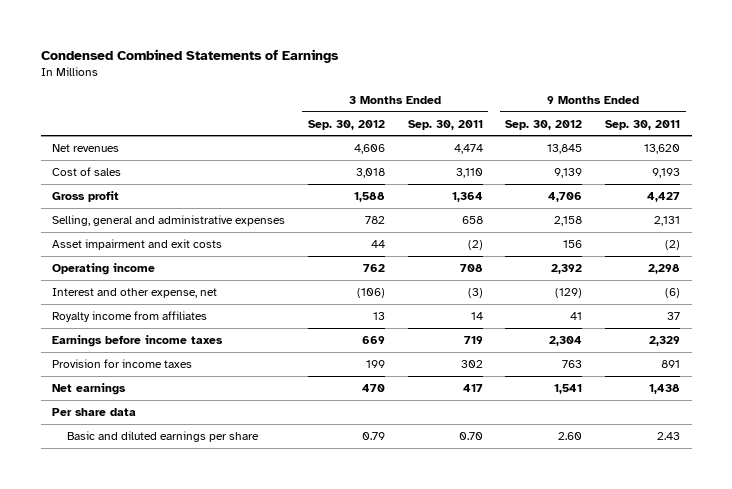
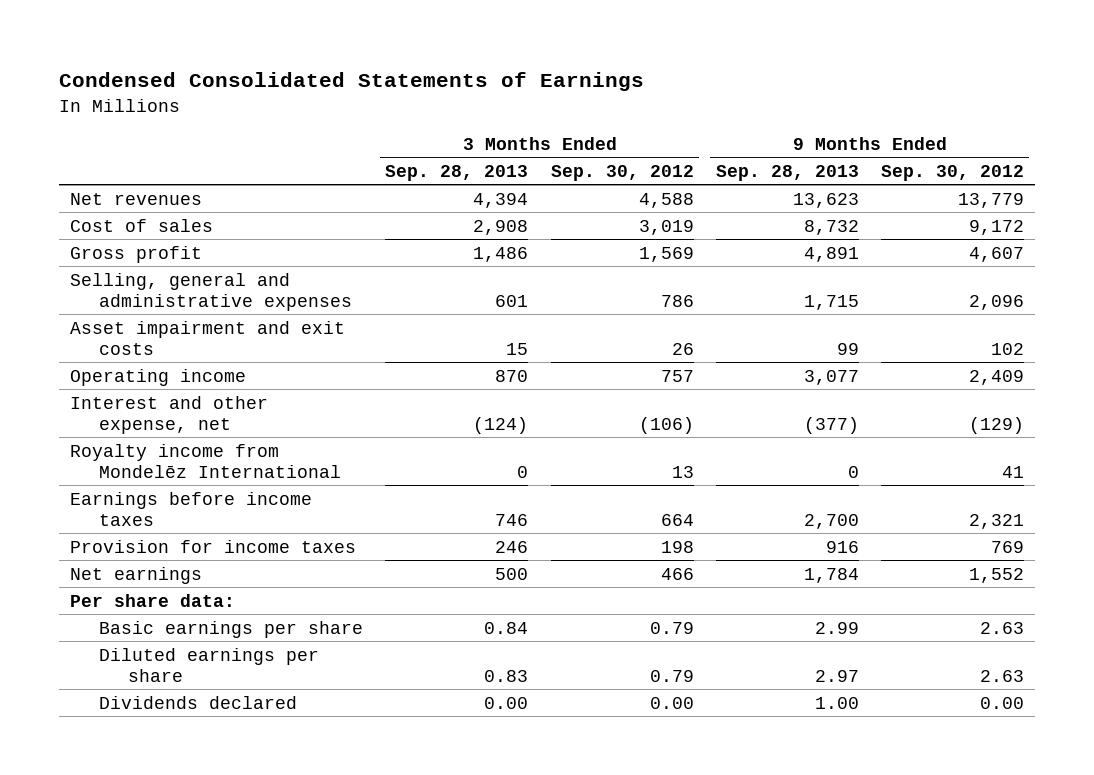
- Condensed Combined Statements of Earnings
+ Condensed Consolidated Statements of Earnings
- | 3 Months Ended Sep. 30, 2012 | 3 Months Ended Sep. 30, 2011 | 9 Months Ended Sep. 30, 2012 | 9 Months Ended Sep. 30, 2011
+ | 3 Months Ended Sep. 28, 2013 | 3 Months Ended Sep. 30, 2012 | 9 Months Ended Sep. 28, 2013 | 9 Months Ended Sep. 30, 2012
- Net revenues | 4,606 | 4,474 | 13,845 | 13,620
- Cost of sales | 3,018 | 3,110 | 9,139 | 9,193
- Gross profit | 1,588 | 1,364 | 4,706 | 4,427
- Selling, general and administrative expenses | 782 | 658 | 2,158 | 2,131
- Asset impairment and exit costs | 44 | (2) | 156 | (2)
- Operating income | 762 | 708 | 2,392 | 2,298
+ Net revenues | 4,394 | 4,588 | 13,623 | 13,779
+ Cost of sales | 2,908 | 3,019 | 8,732 | 9,172
+ Gross profit | 1,486 | 1,569 | 4,891 | 4,607
+ Selling, general and administrative expenses | 601 | 786 | 1,715 | 2,096
+ Asset impairment and exit costs | 15 | 26 | 99 | 102
+ Operating income | 870 | 757 | 3,077 | 2,409
- Royalty income from affiliates | 13 | 14 | 41 | 37
- Earnings before income taxes | 669 | 719 | 2,304 | 2,329
- Provision for income taxes | 199 | 302 | 763 | 891
- Net earnings | 470 | 417 | 1,541 | 1,438
- Per share data
- Basic and diluted earnings per share | 0.79 | 0.70 | 2.60 | 2.43
+ Royalty income from Mondelēz International | 0 | 13 | 0 | 41
+ Earnings before income taxes | 746 | 664 | 2,700 | 2,321
+ Provision for income taxes | 246 | 198 | 916 | 769
+ Net earnings | 500 | 466 | 1,784 | 1,552
+ Per share data:
+ Basic earnings per share | 0.84 | 0.79 | 2.99 | 2.63
+ Diluted earnings per share | 0.83 | 0.79 | 2.97 | 2.63
+ Dividends declared | 0.00 | 0.00 | 1.00 | 0.00

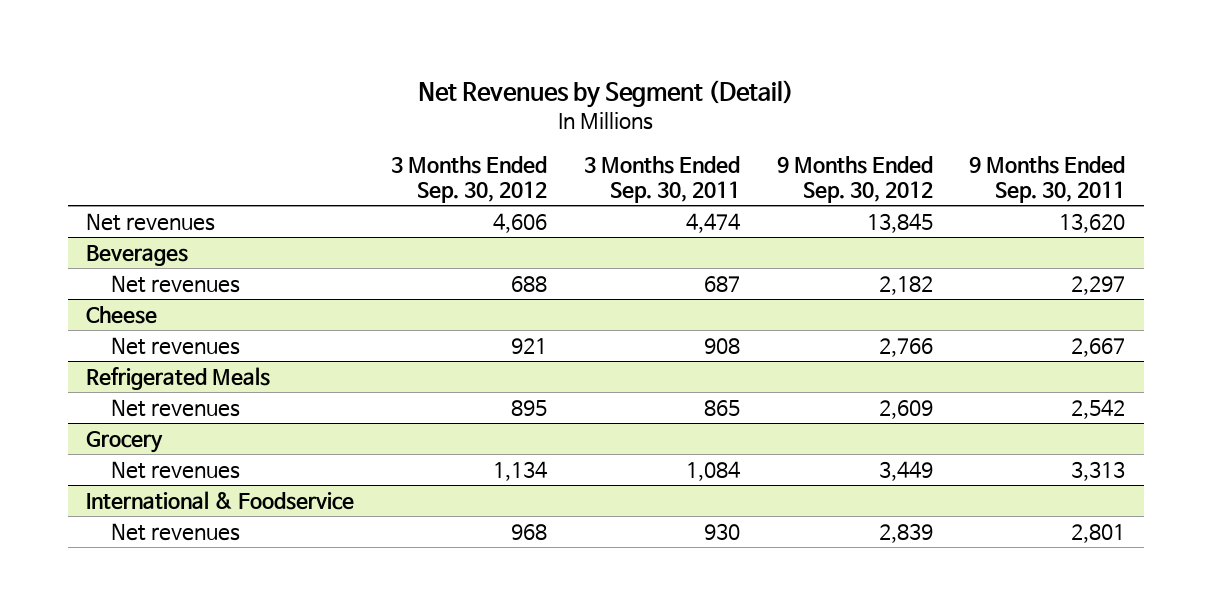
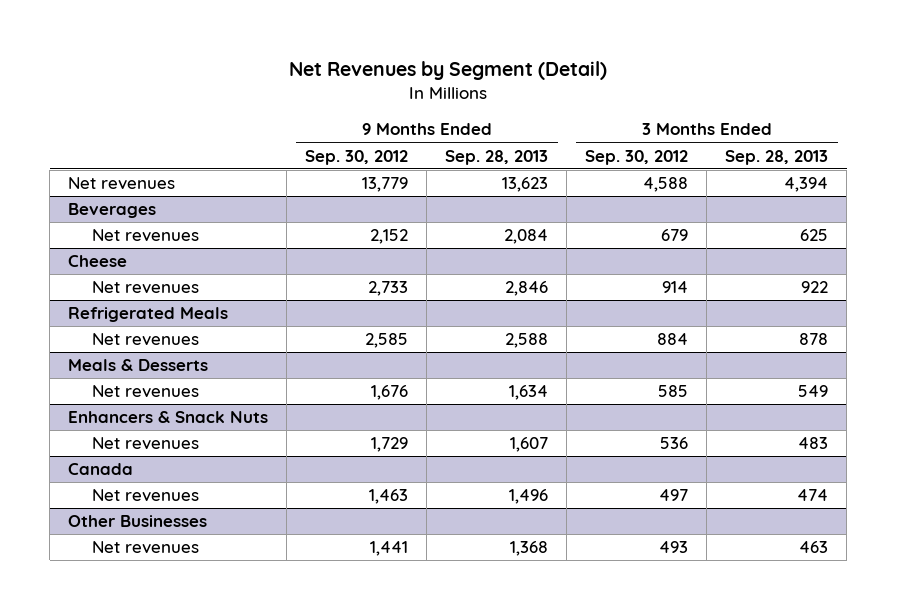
- | 3 Months Ended Sep. 30, 2012 | 3 Months Ended Sep. 30, 2011 | 9 Months Ended Sep. 30, 2012 | 9 Months Ended Sep. 30, 2011
+ | 9 Months Ended Sep. 30, 2012 | 9 Months Ended Sep. 28, 2013 | 3 Months Ended Sep. 30, 2012 | 3 Months Ended Sep. 28, 2013
- Net revenues | 4,606 | 4,474 | 13,845 | 13,620
+ Net revenues | 13,779 | 13,623 | 4,588 | 4,394
@ Beverages
- Net revenues | 688 | 687 | 2,182 | 2,297
+ Net revenues | 2,152 | 2,084 | 679 | 625
@ Cheese
- Net revenues | 921 | 908 | 2,766 | 2,667
+ Net revenues | 2,733 | 2,846 | 914 | 922
@ Refrigerated Meals
- Net revenues | 895 | 865 | 2,609 | 2,542
- Grocery
- Net revenues | 1,134 | 1,084 | 3,449 | 3,313
- International & Foodservice
- Net revenues | 968 | 930 | 2,839 | 2,801
@ Refrigerated Meals
+ Net revenues | 2,585 | 2,588 | 884 | 878
+ Meals & Desserts
+ Net revenues | 1,676 | 1,634 | 585 | 549
+ Enhancers & Snack Nuts
+ Net revenues | 1,729 | 1,607 | 536 | 483
+ Canada
+ Net revenues | 1,463 | 1,496 | 497 | 474
+ Other Businesses
+ Net revenues | 1,441 | 1,368 | 493 | 463

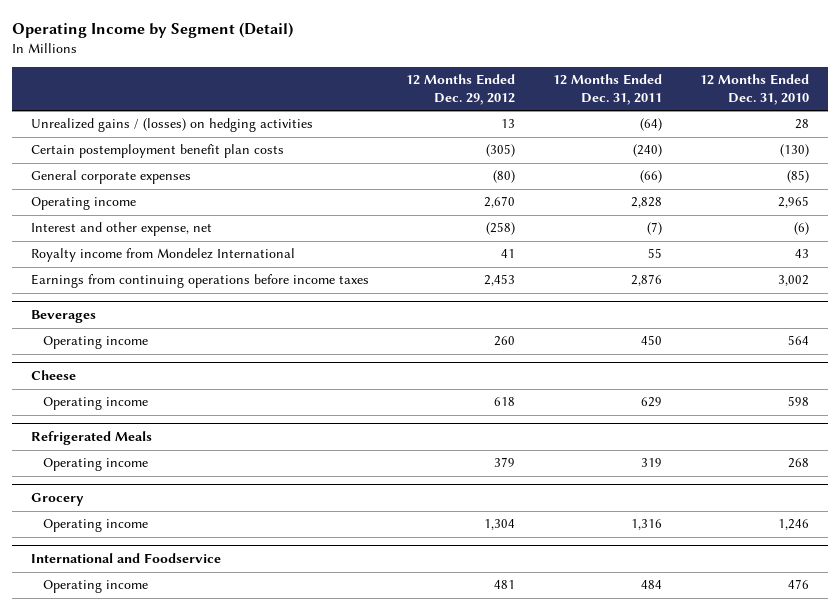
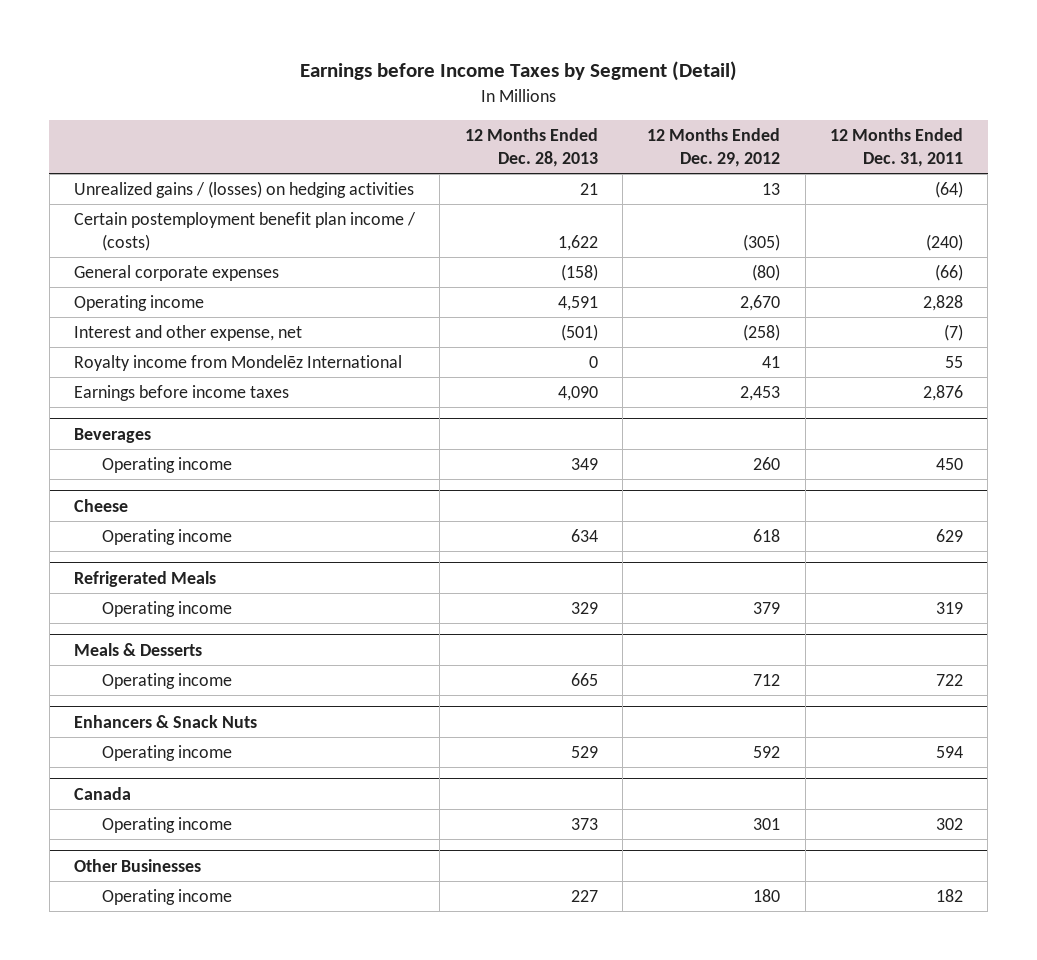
- Operating Income by Segment (Detail)
+ Earnings before Income Taxes by Segment (Detail)
- | 12 Months Ended Dec. 29, 2012 | 12 Months Ended Dec. 31, 2011 | 12 Months Ended Dec. 31, 2010
+ | 12 Months Ended Dec. 28, 2013 | 12 Months Ended Dec. 29, 2012 | 12 Months Ended Dec. 31, 2011
- Certain postemployment benefit plan costs | (305) | (240) | (130)
+ Certain postemployment benefit plan income / (costs) | 1,622 | (305) | (240)
- Royalty income from Mondelez International | 41 | 55 | 43
- Earnings from continuing operations before income taxes | 2,453 | 2,876 | 3,002
+ Royalty income from Mondelēz International | 0 | 41 | 55
+ Earnings before income taxes | 4,090 | 2,453 | 2,876
- Grocery
- Operating income | 1,304 | 1,316 | 1,246
- International and Foodservice
- Operating income | 481 | 484 | 476
+ Meals & Desserts
+ Operating income | 665 | 712 | 722
+ Enhancers & Snack Nuts
+ Operating income | 529 | 592 | 594
+ Canada
+ Operating income | 373 | 301 | 302
+ Other Businesses
+ Operating income | 227 | 180 | 182

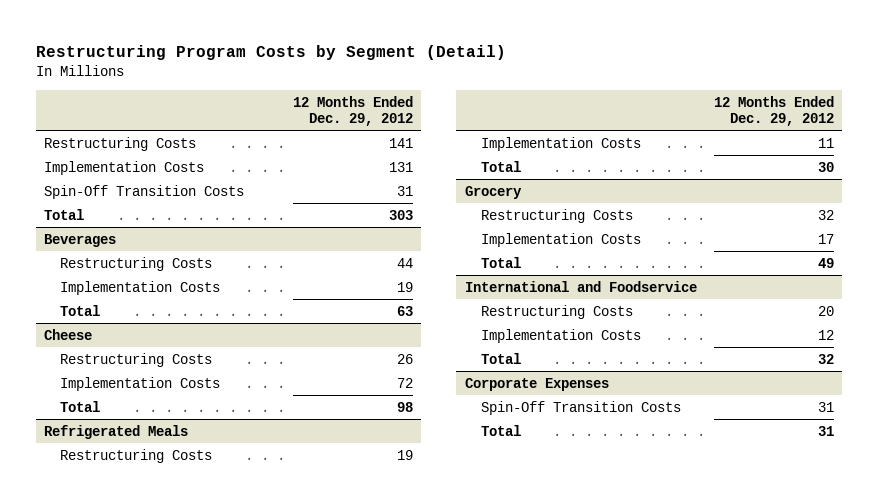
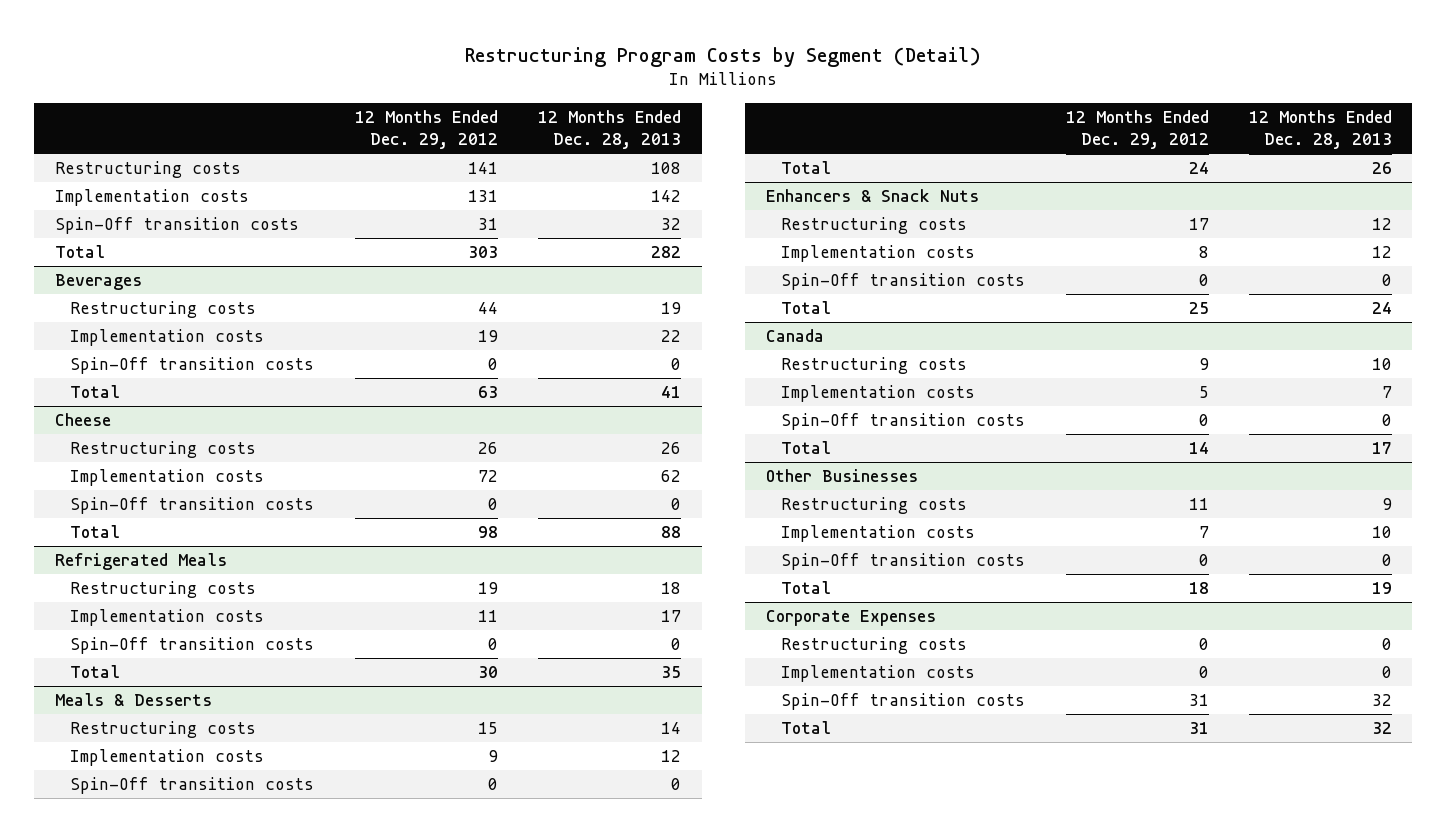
- | 12 Months Ended Dec. 29, 2012
+ | 12 Months Ended Dec. 29, 2012 | 12 Months Ended Dec. 28, 2013
- Restructuring Costs | 141
- Implementation Costs | 131
- Spin-Off Transition Costs | 31
+ Restructuring costs | 141 | 108
+ Implementation costs | 131 | 142
+ Spin-Off transition costs | 31 | 32
@ Beverages
- Restructuring Costs | 44
- Implementation Costs | 19
+ Restructuring costs | 44 | 19
+ Implementation costs | 19 | 22
+ Spin-Off transition costs | 0 | 0
@ Cheese
- Restructuring Costs | 26
- Implementation Costs | 72
+ Restructuring costs | 26 | 26
+ Implementation costs | 72 | 62
+ Spin-Off transition costs | 0 | 0
@ Refrigerated Meals
- Restructuring Costs | 19
- Implementation Costs | 11
+ Restructuring costs | 19 | 18
+ Implementation costs | 11 | 17
+ Spin-Off transition costs | 0 | 0
- Grocery
- Restructuring Costs | 32
- Implementation Costs | 17
- Total | 49
- International and Foodservice
- Restructuring Costs | 20
- Implementation Costs | 12
- Total | 32
+ Meals & Desserts
+ Restructuring costs | 15 | 14
+ Implementation costs | 9 | 12
+ Spin-Off transition costs | 0 | 0
+ Total | 24 | 26
+ Enhancers & Snack Nuts
+ Restructuring costs | 17 | 12
+ Implementation costs | 8 | 12
+ Spin-Off transition costs | 0 | 0
+ Total | 25 | 24
+ Canada
+ Restructuring costs | 9 | 10
+ Implementation costs | 5 | 7
+ Spin-Off transition costs | 0 | 0
+ Total | 14 | 17
+ Other Businesses
+ Restructuring costs | 11 | 9
+ Implementation costs | 7 | 10
+ Spin-Off transition costs | 0 | 0
+ Total | 18 | 19
@ Corporate Expenses
- Spin-Off Transition Costs | 31
+ Restructuring costs | 0 | 0
+ Implementation costs | 0 | 0
+ Spin-Off transition costs | 31 | 32

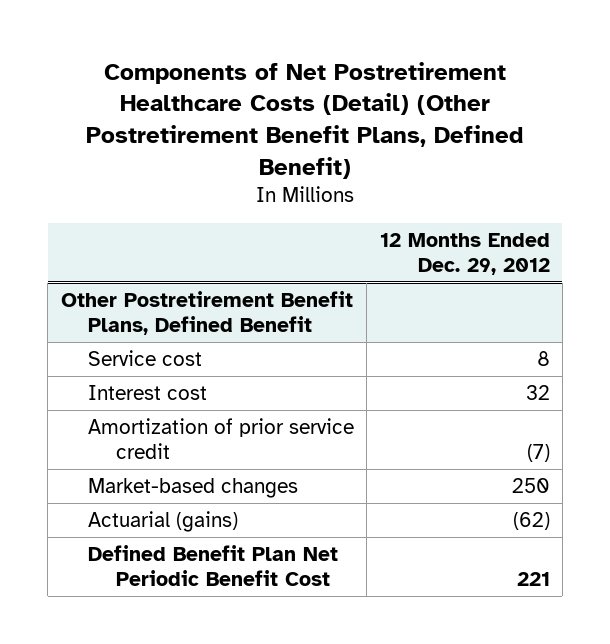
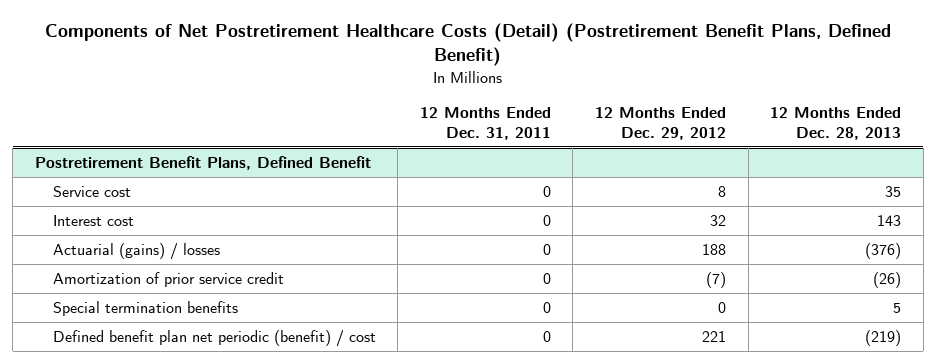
- Components of Net Postretirement Healthcare Costs (Detail) (Other Postretirement Benefit Plans, Defined Benefit)
+ Components of Net Postretirement Healthcare Costs (Detail) (Postretirement Benefit Plans, Defined Benefit)
- | 12 Months Ended Dec. 29, 2012
+ | 12 Months Ended Dec. 31, 2011 | 12 Months Ended Dec. 29, 2012 | 12 Months Ended Dec. 28, 2013
- Other Postretirement Benefit Plans, Defined Benefit
+ Postretirement Benefit Plans, Defined Benefit
+ Actuarial (gains) / losses | 0 | 188 | (376)
- Market-based changes | 250
- Actuarial (gains) | (62)
- Defined Benefit Plan Net Periodic Benefit Cost | 221
+ Special termination benefits | 0 | 0 | 5
+ Defined benefit plan net periodic (benefit) / cost | 0 | 221 | (219)

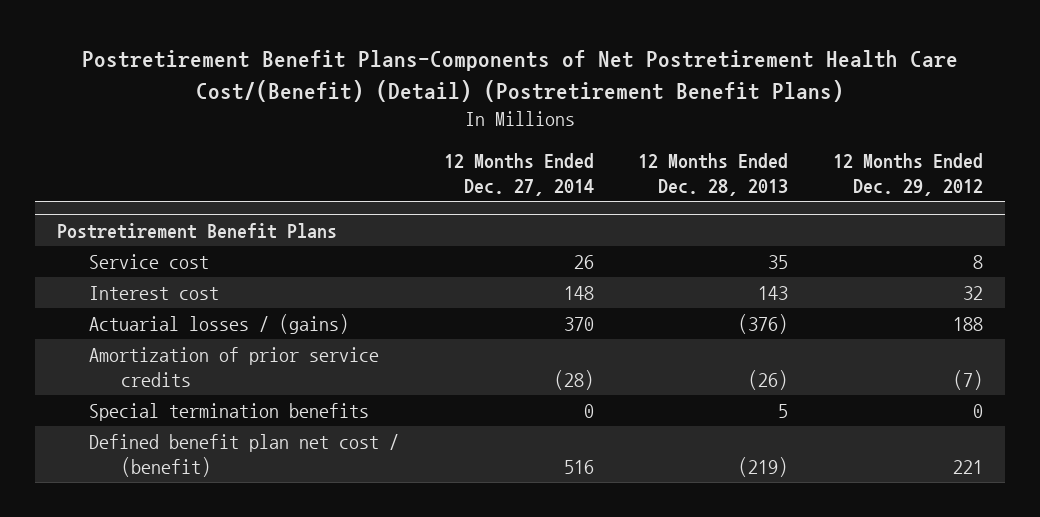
- Components of Net Postretirement Healthcare Costs (Detail) (Postretirement Benefit Plans, Defined Benefit)
+ Postretirement Benefit Plans-Components of Net Postretirement Health Care Cost/(Benefit) (Detail) (Postretirement Benefit Plans)
- | 12 Months Ended Dec. 31, 2011 | 12 Months Ended Dec. 29, 2012 | 12 Months Ended Dec. 28, 2013
+ | 12 Months Ended Dec. 27, 2014 | 12 Months Ended Dec. 28, 2013 | 12 Months Ended Dec. 29, 2012
- Postretirement Benefit Plans, Defined Benefit
+ Postretirement Benefit Plans
- Actuarial (gains) / losses | 0 | 188 | (376)
- Amortization of prior service credit | 0 | (7) | (26)
+ Actuarial losses / (gains) | 370 | (376) | 188
+ Amortization of prior service credits | (28) | (26) | (7)
- Defined benefit plan net periodic (benefit) / cost | 0 | 221 | (219)
+ Defined benefit plan net cost / (benefit) | 516 | (219) | 221

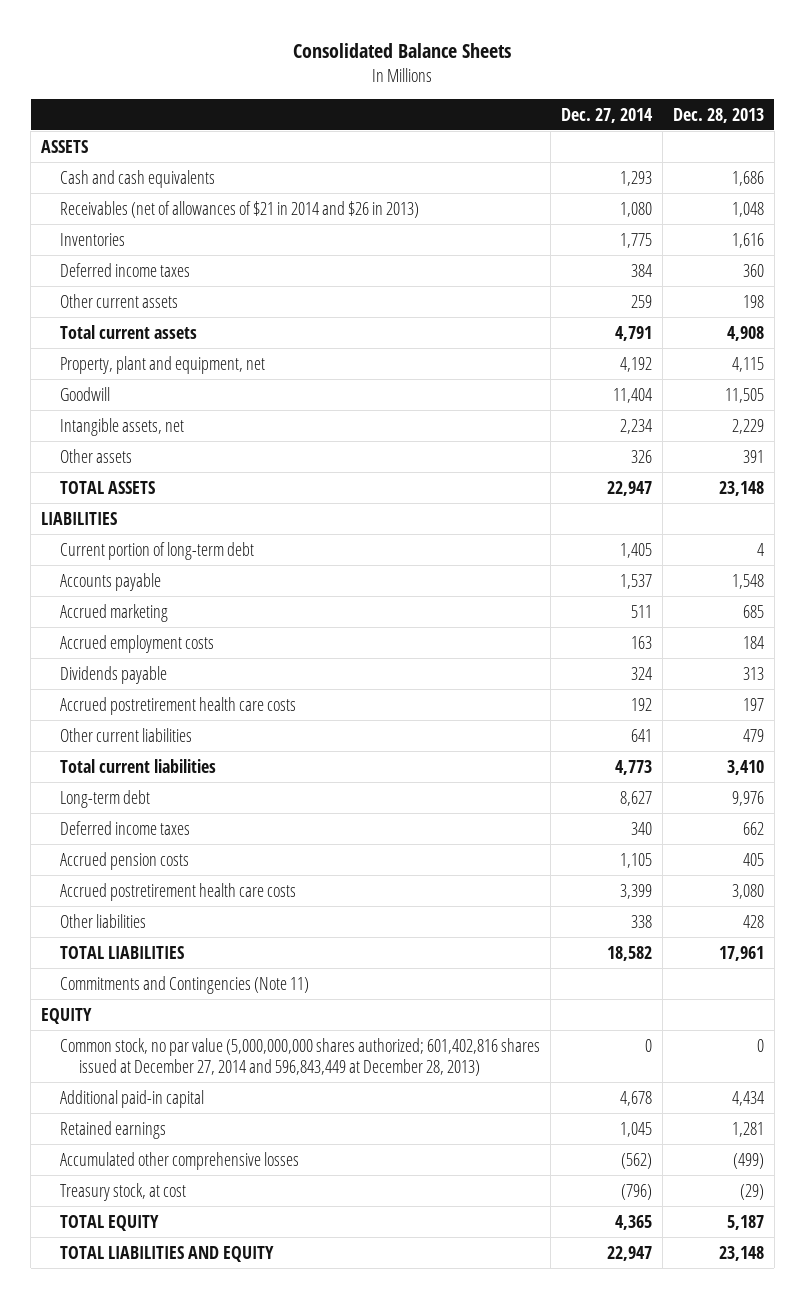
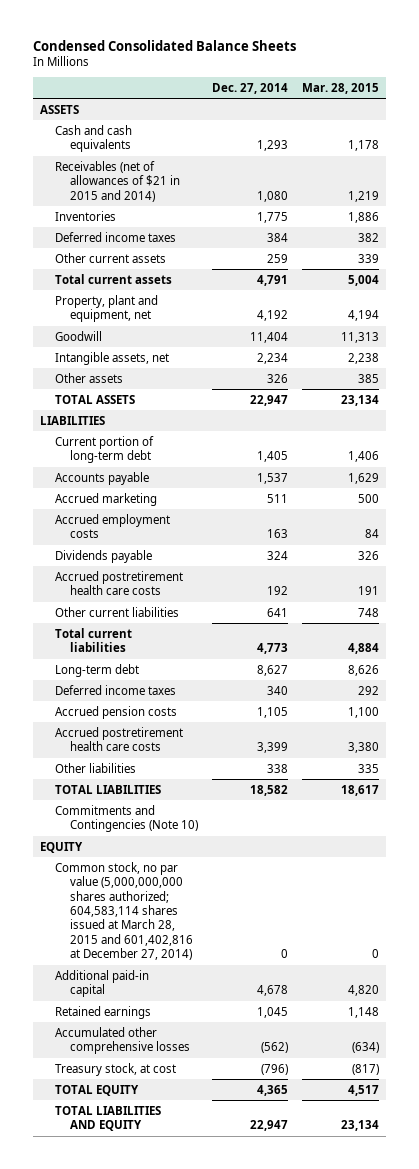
- Consolidated Balance Sheets
+ Condensed Consolidated Balance Sheets
- | Dec. 27, 2014 | Dec. 28, 2013
+ | Dec. 27, 2014 | Mar. 28, 2015
- Receivables (net of allowances of $21 in 2014 and $26 in 2013) | 1,080 | 1,048
+ Receivables (net of allowances of $21 in 2015 and 2014) | 1,080 | 1,219
- Commitments and Contingencies (Note 11)
+ Commitments and Contingencies (Note 10)
- Common stock, no par value (5,000,000,000 shares authorized; 601,402,816 shares issued at December 27, 2014 and 596,843,449 at December 28, 2013) | 0 | 0
+ Common stock, no par value (5,000,000,000 shares authorized; 604,583,114 shares issued at March 28, 2015 and 601,402,816 at December 27, 2014) | 0 | 0

